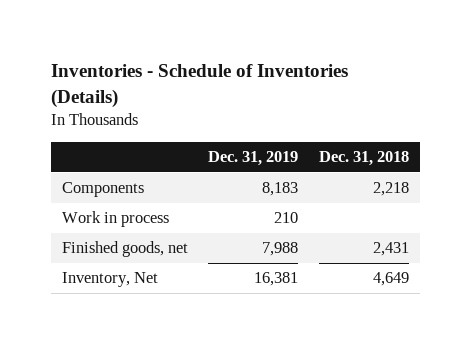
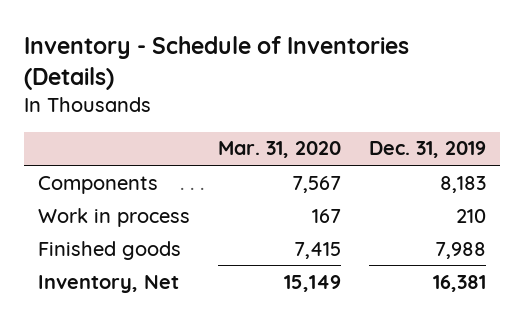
- Inventories - Schedule of Inventories (Details)
+ Inventory - Schedule of Inventories (Details)
- | Dec. 31, 2019 | Dec. 31, 2018
+ | Mar. 31, 2020 | Dec. 31, 2019
- Finished goods, net | 7,988 | 2,431
+ Finished goods | 7,415 | 7,988

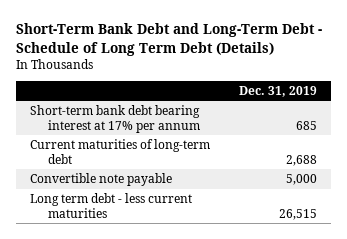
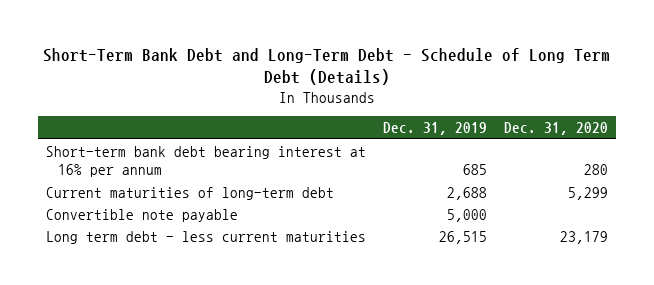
- | Dec. 31, 2019
+ | Dec. 31, 2019 | Dec. 31, 2020
- Short-term bank debt bearing interest at 17% per annum | 685
+ Short-term bank debt bearing interest at 16% per annum | 685 | 280

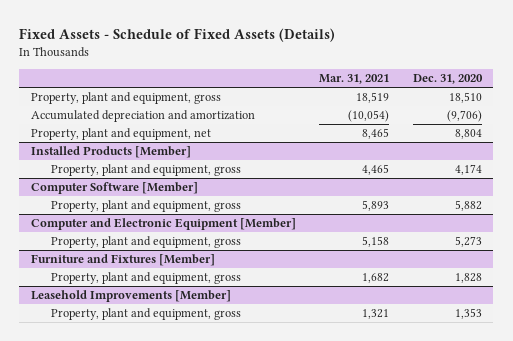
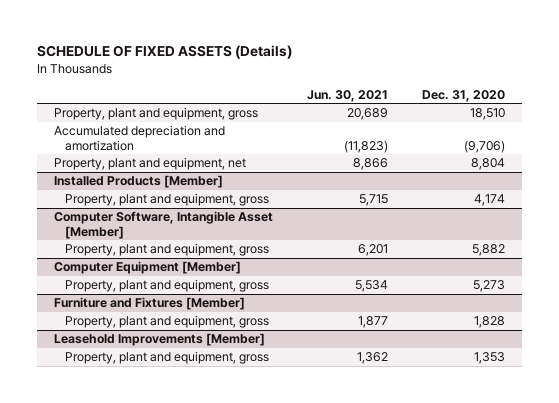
- Fixed Assets - Schedule of Fixed Assets (Details)
+ SCHEDULE OF FIXED ASSETS (Details)
- | Mar. 31, 2021 | Dec. 31, 2020
+ | Jun. 30, 2021 | Dec. 31, 2020
- Computer Software [Member]
+ Computer Software, Intangible Asset [Member]
- Computer and Electronic Equipment [Member]
+ Computer Equipment [Member]

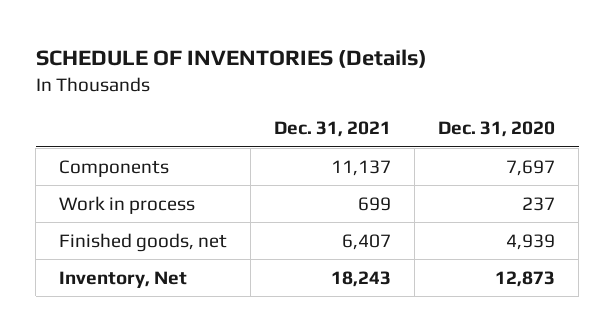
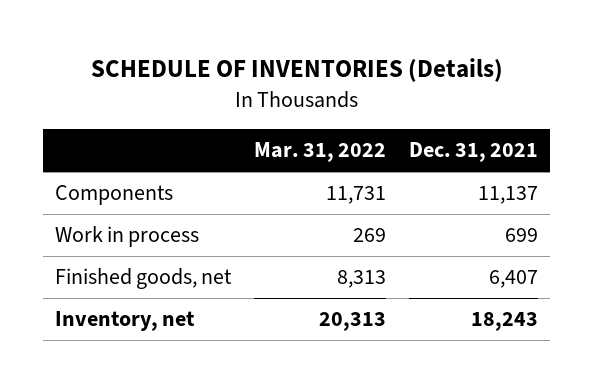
- | Dec. 31, 2021 | Dec. 31, 2020
+ | Mar. 31, 2022 | Dec. 31, 2021
- Inventory, Net | 18,243 | 12,873
+ Inventory, net | 20,313 | 18,243

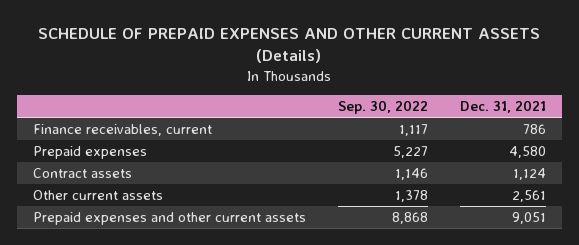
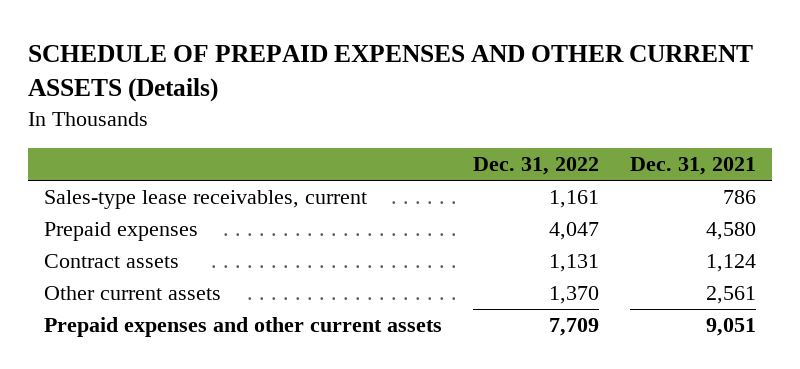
- | Sep. 30, 2022 | Dec. 31, 2021
+ | Dec. 31, 2022 | Dec. 31, 2021
- Finance receivables, current | 1,117 | 786
+ Sales-type lease receivables, current | 1,161 | 786

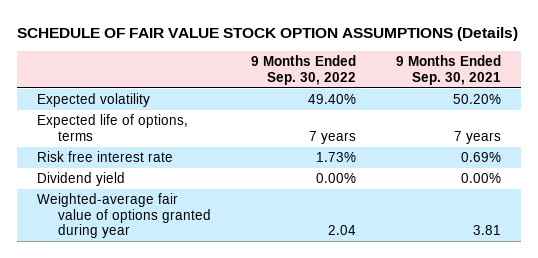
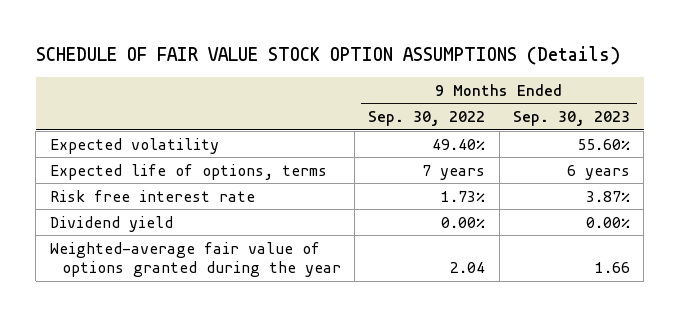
- | 9 Months Ended Sep. 30, 2022 | 9 Months Ended Sep. 30, 2021
+ | 9 Months Ended Sep. 30, 2022 | 9 Months Ended Sep. 30, 2023
- Weighted-average fair value of options granted during year | 2.04 | 3.81
+ Weighted-average fair value of options granted during the year | 2.04 | 1.66

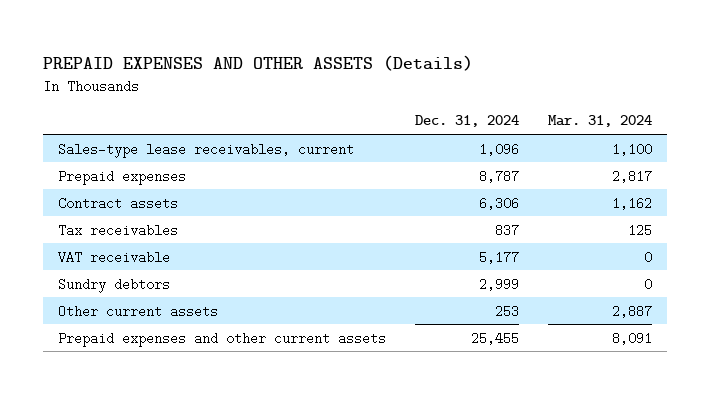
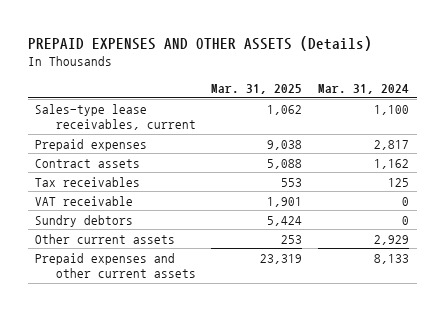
- | Dec. 31, 2024 | Mar. 31, 2024
+ | Mar. 31, 2025 | Mar. 31, 2024
- Other current assets | 253 | 2,887
- Prepaid expenses and other current assets | 25,455 | 8,091
+ Other current assets | 253 | 2,929
+ Prepaid expenses and other current assets | 23,319 | 8,133

